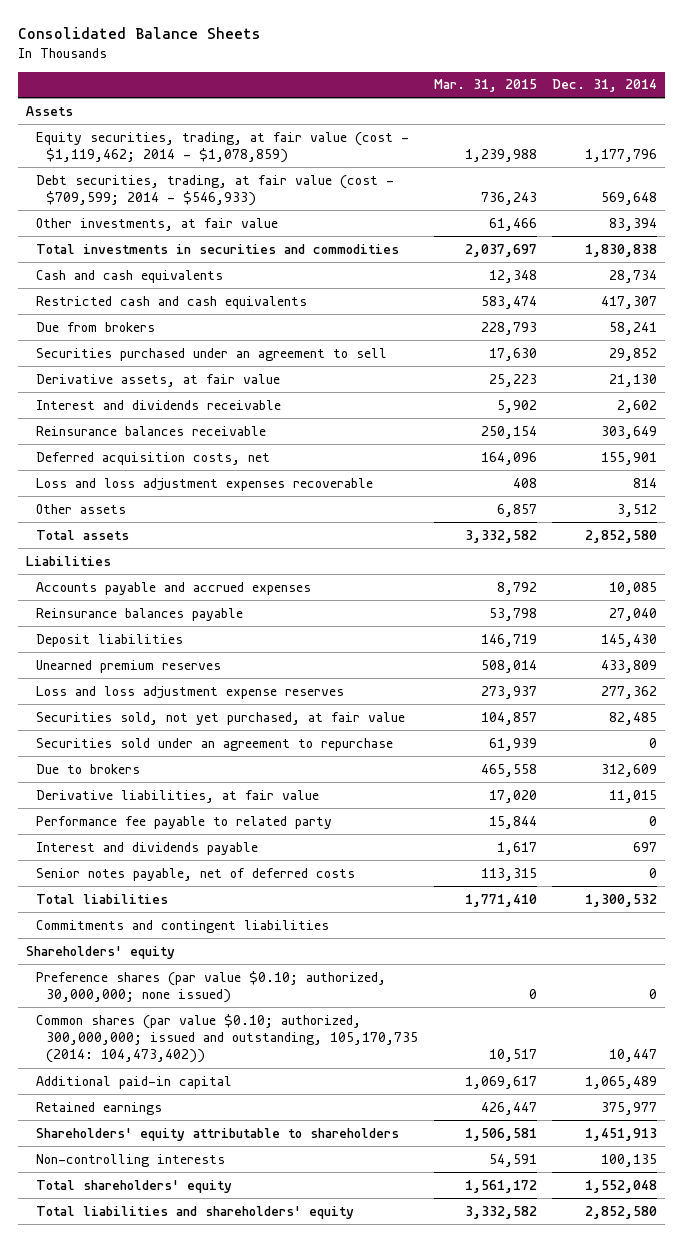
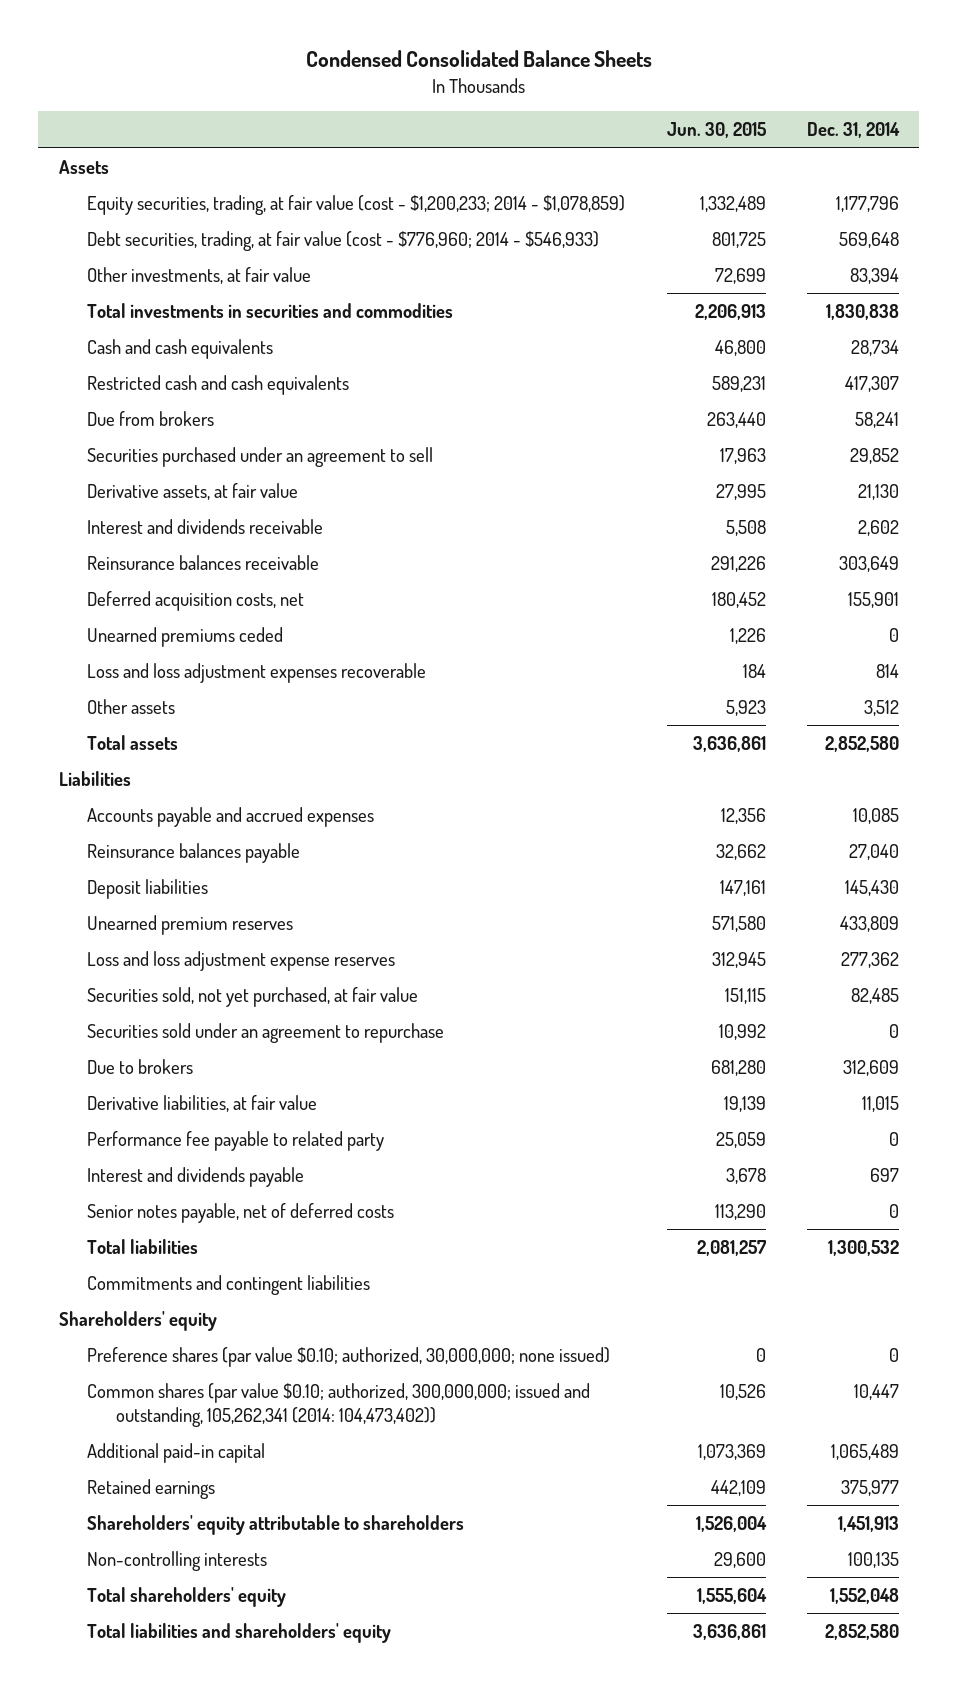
- Consolidated Balance Sheets
+ Condensed Consolidated Balance Sheets
- | Mar. 31, 2015 | Dec. 31, 2014
+ | Jun. 30, 2015 | Dec. 31, 2014
- Equity securities, trading, at fair value (cost - $1,119,462; 2014 - $1,078,859) | 1,239,988 | 1,177,796
- Debt securities, trading, at fair value (cost - $709,599; 2014 - $546,933) | 736,243 | 569,648
+ Equity securities, trading, at fair value (cost - $1,200,233; 2014 - $1,078,859) | 1,332,489 | 1,177,796
+ Debt securities, trading, at fair value (cost - $776,960; 2014 - $546,933) | 801,725 | 569,648
+ Unearned premiums ceded | 1,226 | 0
- Common shares (par value $0.10; authorized, 300,000,000; issued and outstanding, 105,170,735 (2014: 104,473,402)) | 10,517 | 10,447
+ Common shares (par value $0.10; authorized, 300,000,000; issued and outstanding, 105,262,341 (2014: 104,473,402)) | 10,526 | 10,447

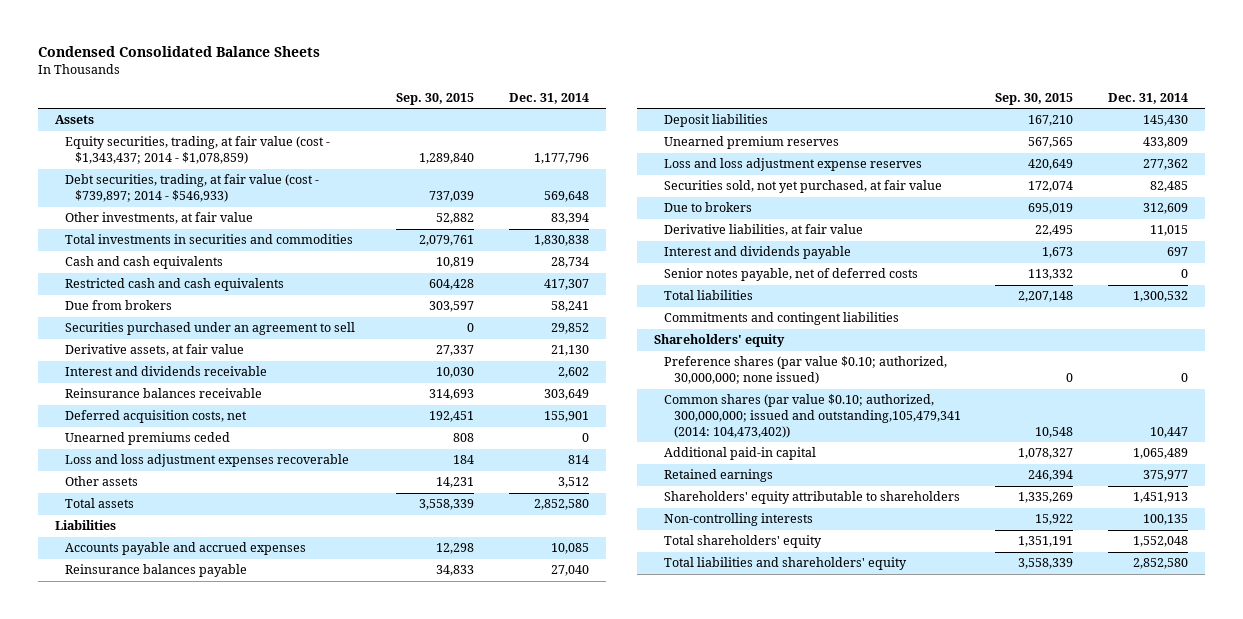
- | Jun. 30, 2015 | Dec. 31, 2014
+ | Sep. 30, 2015 | Dec. 31, 2014
- Equity securities, trading, at fair value (cost - $1,200,233; 2014 - $1,078,859) | 1,332,489 | 1,177,796
- Debt securities, trading, at fair value (cost - $776,960; 2014 - $546,933) | 801,725 | 569,648
+ Equity securities, trading, at fair value (cost - $1,343,437; 2014 - $1,078,859) | 1,289,840 | 1,177,796
+ Debt securities, trading, at fair value (cost - $739,897; 2014 - $546,933) | 737,039 | 569,648
- Securities sold under an agreement to repurchase | 10,992 | 0
- Performance fee payable to related party | 25,059 | 0
- Common shares (par value $0.10; authorized, 300,000,000; issued and outstanding, 105,262,341 (2014: 104,473,402)) | 10,526 | 10,447
+ Common shares (par value $0.10; authorized, 300,000,000; issued and outstanding,105,479,341 (2014: 104,473,402)) | 10,548 | 10,447

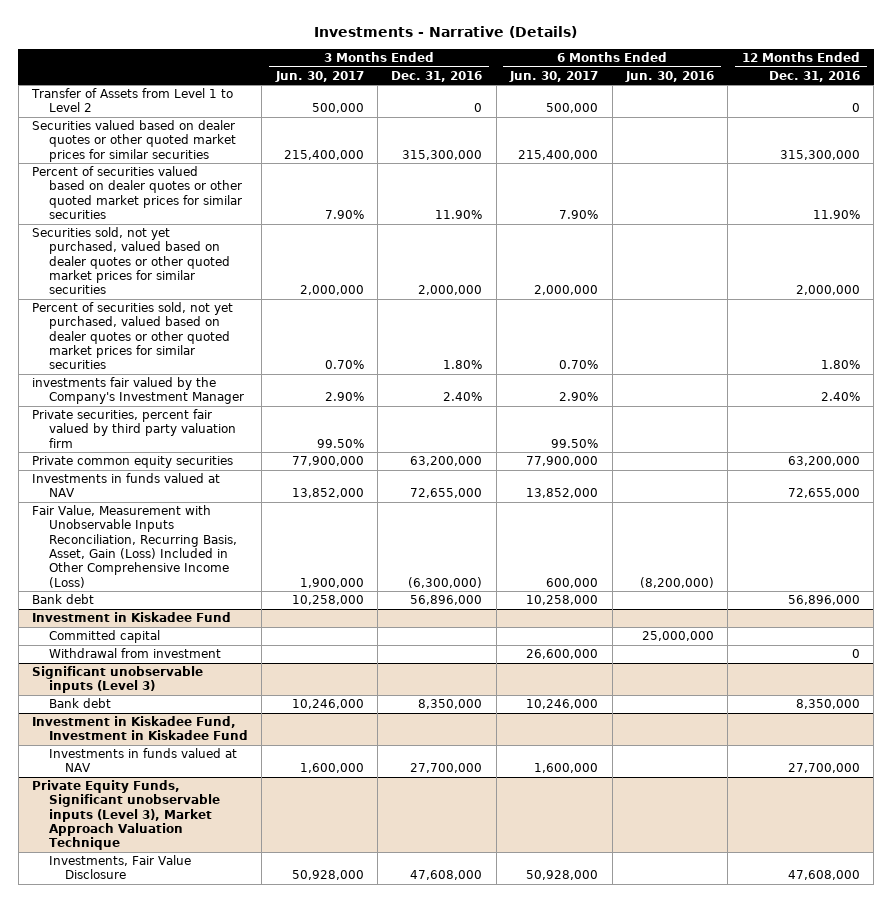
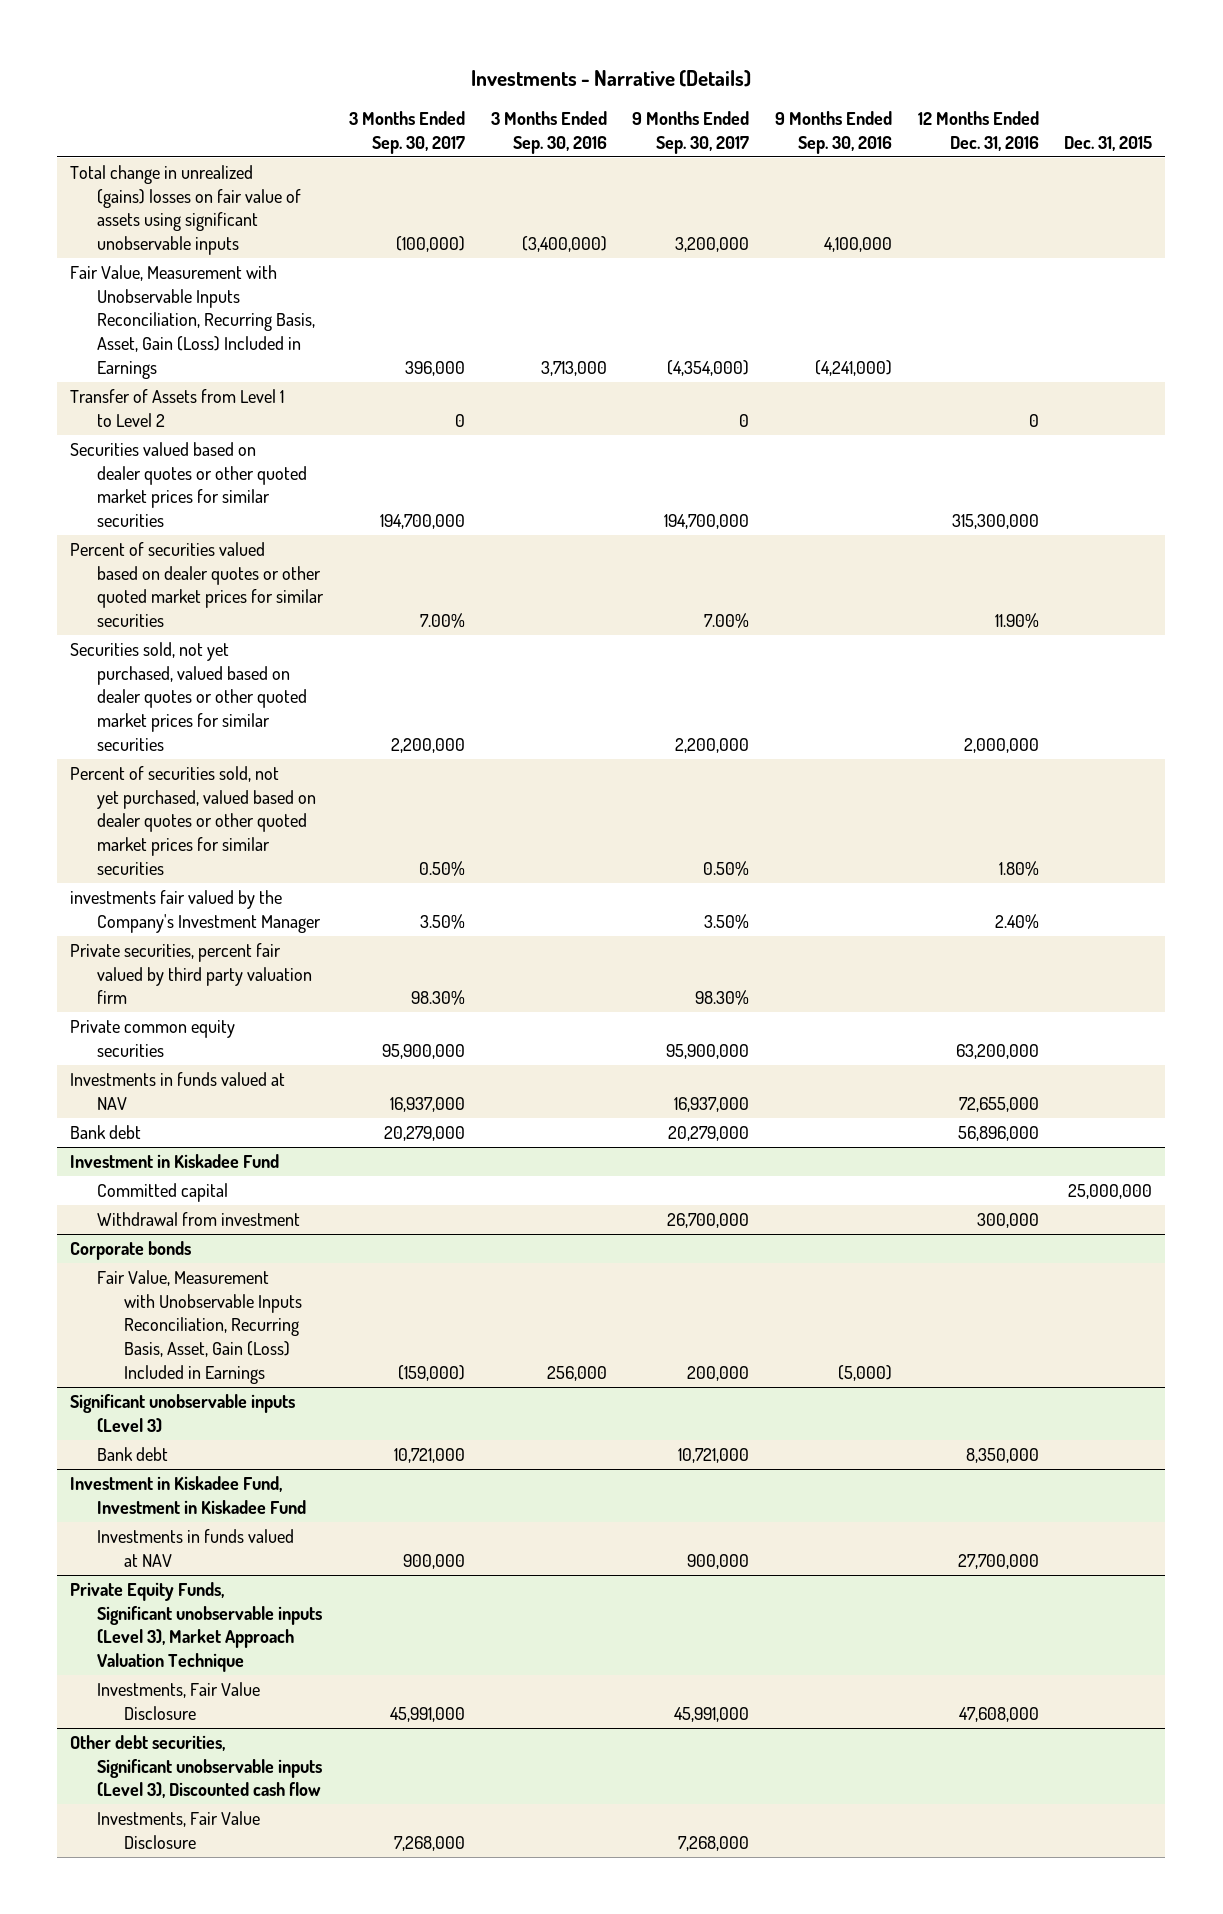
- | 3 Months Ended Jun. 30, 2017 | 3 Months Ended Dec. 31, 2016 | 6 Months Ended Jun. 30, 2017 | 6 Months Ended Jun. 30, 2016 | 12 Months Ended Dec. 31, 2016
+ | 3 Months Ended Sep. 30, 2017 | 3 Months Ended Sep. 30, 2016 | 9 Months Ended Sep. 30, 2017 | 9 Months Ended Sep. 30, 2016 | 12 Months Ended Dec. 31, 2016 | Dec. 31, 2015
+ Total change in unrealized (gains) losses on fair value of assets using significant unobservable inputs | (100,000) | (3,400,000) | 3,200,000 | 4,100,000 | |
+ Fair Value, Measurement with Unobservable Inputs Reconciliation, Recurring Basis, Asset, Gain (Loss) Included in Earnings | 396,000 | 3,713,000 | (4,354,000) | (4,241,000) | |
- Fair Value, Measurement with Unobservable Inputs Reconciliation, Recurring Basis, Asset, Gain (Loss) Included in Other Comprehensive Income (Loss) | 1,900,000 | (6,300,000) | 600,000 | (8,200,000) |
@ Investment in Kiskadee Fund
- Withdrawal from investment | | | 26,600,000 | | 0
+ Withdrawal from investment | | | 26,700,000 | | 300,000 |
+ Corporate bonds
+ Fair Value, Measurement with Unobservable Inputs Reconciliation, Recurring Basis, Asset, Gain (Loss) Included in Earnings | (159,000) | 256,000 | 200,000 | (5,000) | |
+ Other debt securities, Significant unobservable inputs (Level 3), Discounted cash flow
+ Investments, Fair Value Disclosure | 7,268,000 | | 7,268,000 | | |

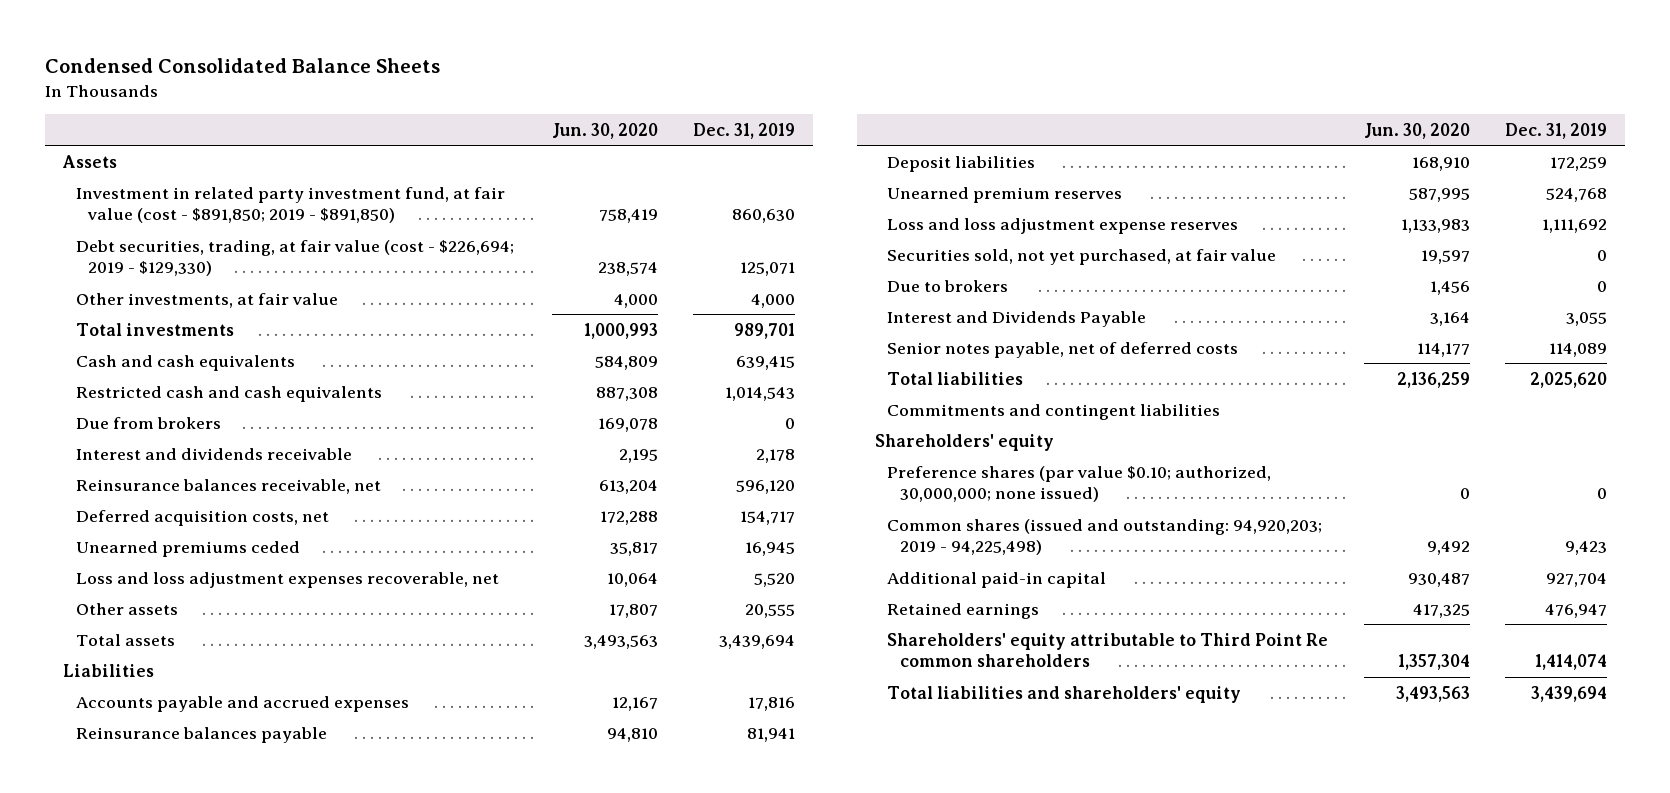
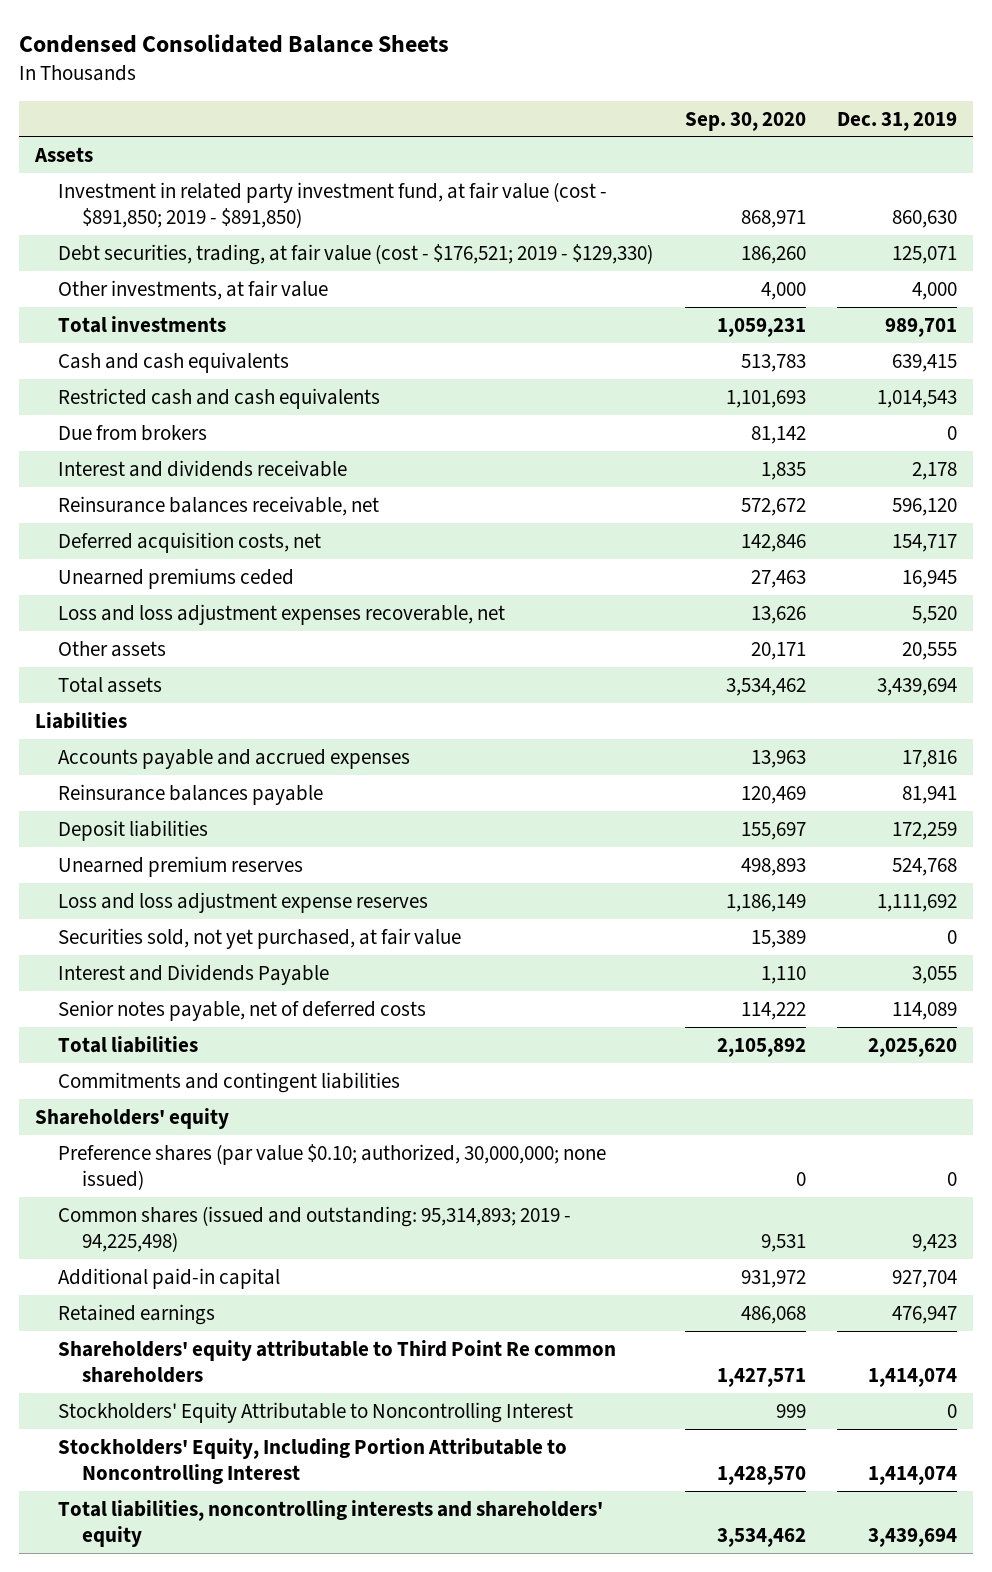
- | Jun. 30, 2020 | Dec. 31, 2019
+ | Sep. 30, 2020 | Dec. 31, 2019
- Debt securities, trading, at fair value (cost - $226,694; 2019 - $129,330) | 238,574 | 125,071
+ Debt securities, trading, at fair value (cost - $176,521; 2019 - $129,330) | 186,260 | 125,071
- Due to brokers | 1,456 | 0
- Common shares (issued and outstanding: 94,920,203; 2019 - 94,225,498) | 9,492 | 9,423
+ Common shares (issued and outstanding: 95,314,893; 2019 - 94,225,498) | 9,531 | 9,423
- Total liabilities and shareholders' equity | 3,493,563 | 3,439,694
+ Stockholders' Equity Attributable to Noncontrolling Interest | 999 | 0
+ Stockholders' Equity, Including Portion Attributable to Noncontrolling Interest | 1,428,570 | 1,414,074
+ Total liabilities, noncontrolling interests and shareholders' equity | 3,534,462 | 3,439,694

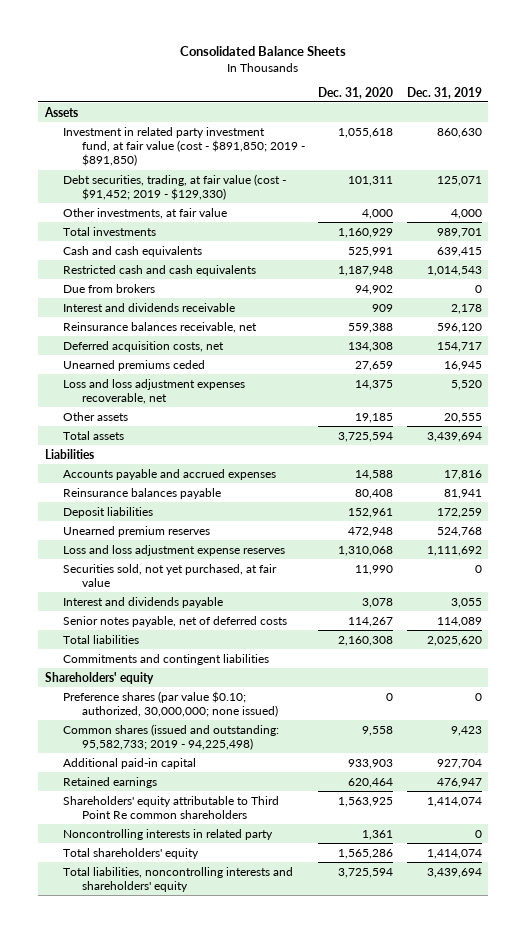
- Condensed Consolidated Balance Sheets
+ Consolidated Balance Sheets
- | Sep. 30, 2020 | Dec. 31, 2019
+ | Dec. 31, 2020 | Dec. 31, 2019
- Debt securities, trading, at fair value (cost - $176,521; 2019 - $129,330) | 186,260 | 125,071
+ Debt securities, trading, at fair value (cost - $91,452; 2019 - $129,330) | 101,311 | 125,071
- Interest and Dividends Payable | 1,110 | 3,055
+ Interest and dividends payable | 3,078 | 3,055
- Common shares (issued and outstanding: 95,314,893; 2019 - 94,225,498) | 9,531 | 9,423
+ Common shares (issued and outstanding: 95,582,733; 2019 - 94,225,498) | 9,558 | 9,423
- Stockholders' Equity Attributable to Noncontrolling Interest | 999 | 0
- Stockholders' Equity, Including Portion Attributable to Noncontrolling Interest | 1,428,570 | 1,414,074
+ Noncontrolling interests in related party | 1,361 | 0
+ Total shareholders' equity | 1,565,286 | 1,414,074

